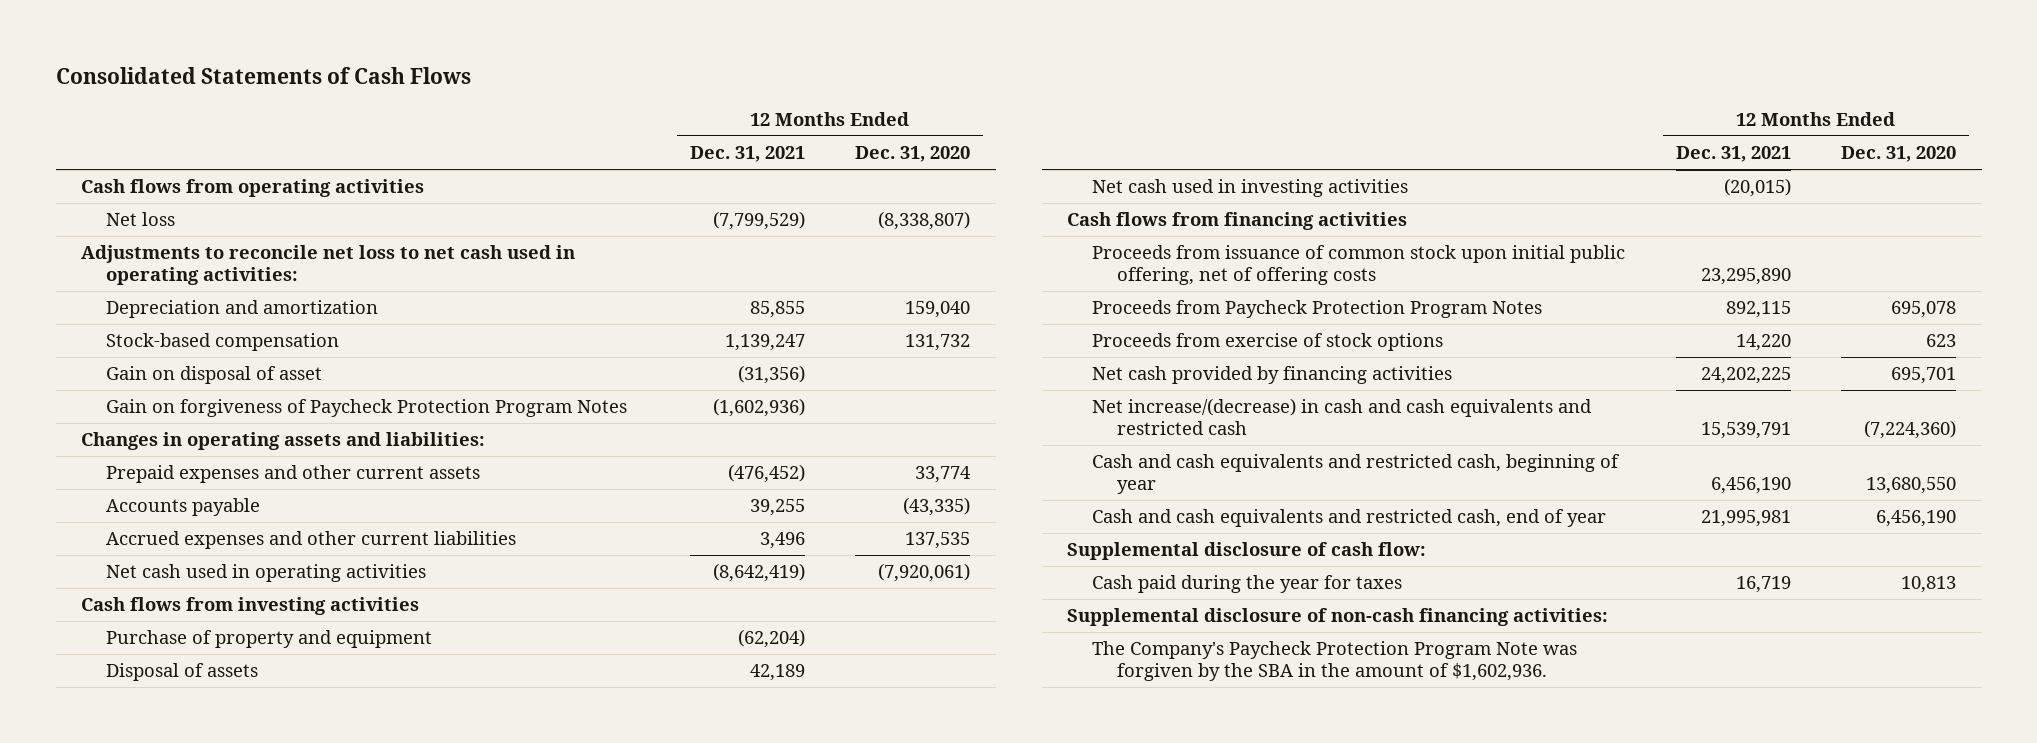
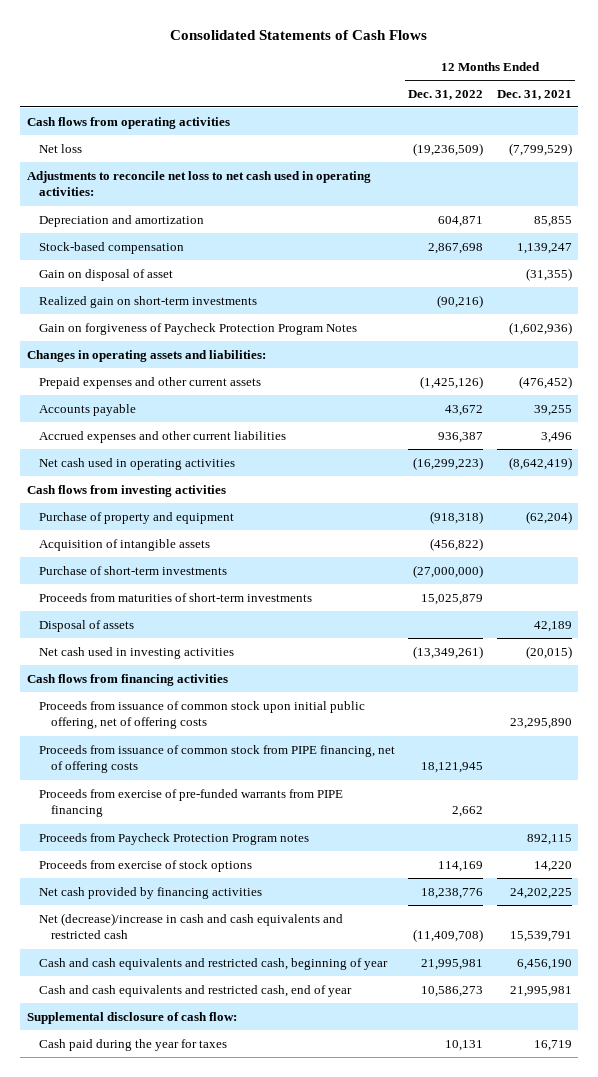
- | 12 Months Ended Dec. 31, 2021 | 12 Months Ended Dec. 31, 2020
+ | 12 Months Ended Dec. 31, 2022 | 12 Months Ended Dec. 31, 2021
- Gain on disposal of asset | (31,356) |
+ Gain on disposal of asset | | (31,355)
+ Realized gain on short-term investments | (90,216) |
+ Acquisition of intangible assets | (456,822) |
+ Purchase of short-term investments | (27,000,000) |
+ Proceeds from maturities of short-term investments | 15,025,879 |
- Proceeds from Paycheck Protection Program Notes | 892,115 | 695,078
+ Proceeds from issuance of common stock from PIPE financing, net of offering costs | 18,121,945 |
+ Proceeds from exercise of pre-funded warrants from PIPE financing | 2,662 |
+ Proceeds from Paycheck Protection Program notes | | 892,115
- Net increase/(decrease) in cash and cash equivalents and restricted cash | 15,539,791 | (7,224,360)
+ Net (decrease)/increase in cash and cash equivalents and restricted cash | (11,409,708) | 15,539,791
- Supplemental disclosure of non-cash financing activities:
- The Company's Paycheck Protection Program Note was forgiven by the SBA in the amount of $1,602,936.

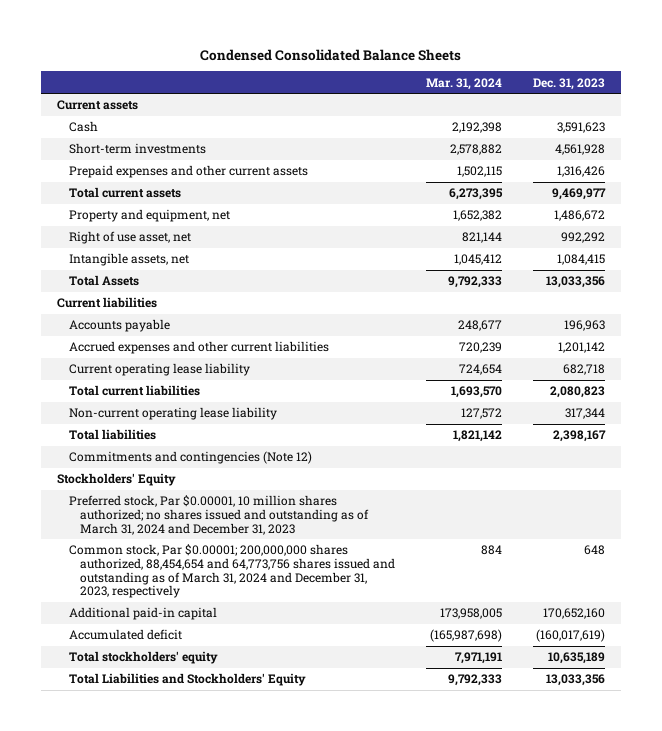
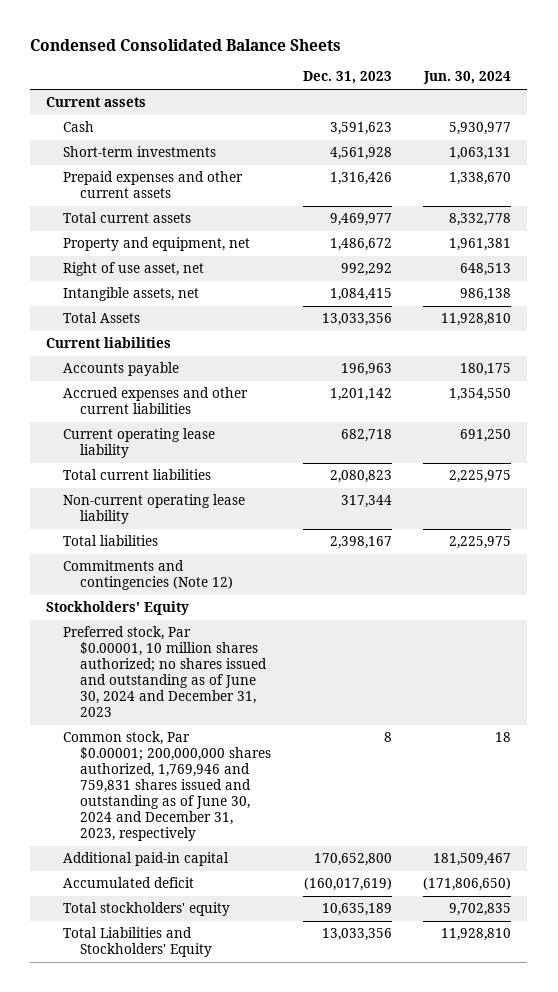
- | Mar. 31, 2024 | Dec. 31, 2023
+ | Dec. 31, 2023 | Jun. 30, 2024
- Preferred stock, Par $0.00001, 10 million shares authorized; no shares issued and outstanding as of March 31, 2024 and December 31, 2023
- Common stock, Par $0.00001; 200,000,000 shares authorized, 88,454,654 and 64,773,756 shares issued and outstanding as of March 31, 2024 and December 31, 2023, respectively | 884 | 648
- Additional paid-in capital | 173,958,005 | 170,652,160
+ Preferred stock, Par $0.00001, 10 million shares authorized; no shares issued and outstanding as of June 30, 2024 and December 31, 2023
+ Common stock, Par $0.00001; 200,000,000 shares authorized, 1,769,946 and 759,831 shares issued and outstanding as of June 30, 2024 and December 31, 2023, respectively | 8 | 18
+ Additional paid-in capital | 170,652,800 | 181,509,467

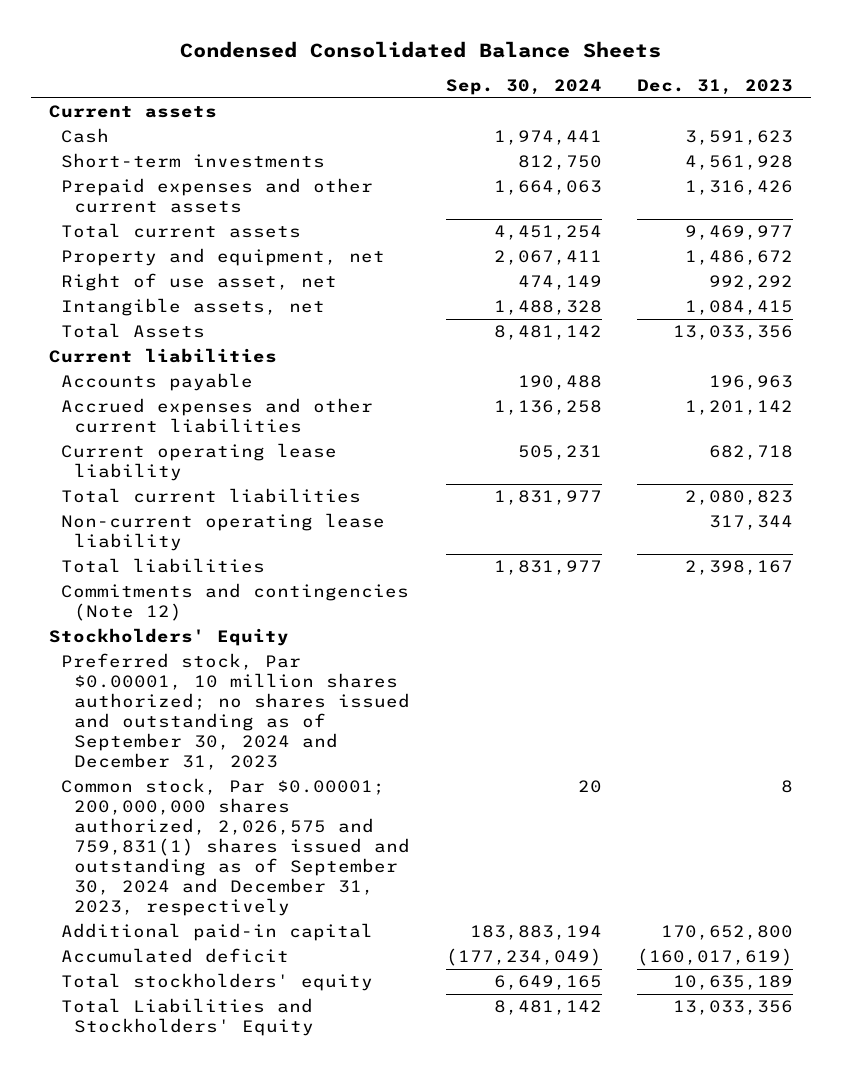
- | Dec. 31, 2023 | Jun. 30, 2024
+ | Sep. 30, 2024 | Dec. 31, 2023
- Preferred stock, Par $0.00001, 10 million shares authorized; no shares issued and outstanding as of June 30, 2024 and December 31, 2023
- Common stock, Par $0.00001; 200,000,000 shares authorized, 1,769,946 and 759,831 shares issued and outstanding as of June 30, 2024 and December 31, 2023, respectively | 8 | 18
+ Preferred stock, Par $0.00001, 10 million shares authorized; no shares issued and outstanding as of September 30, 2024 and December 31, 2023
+ Common stock, Par $0.00001; 200,000,000 shares authorized, 2,026,575 and 759,831(1) shares issued and outstanding as of September 30, 2024 and December 31, 2023, respectively | 20 | 8

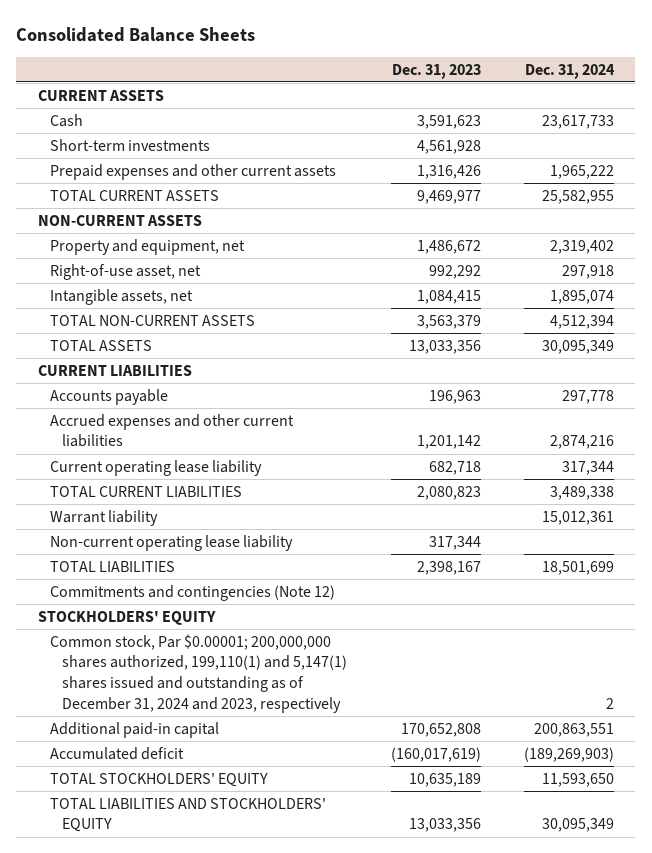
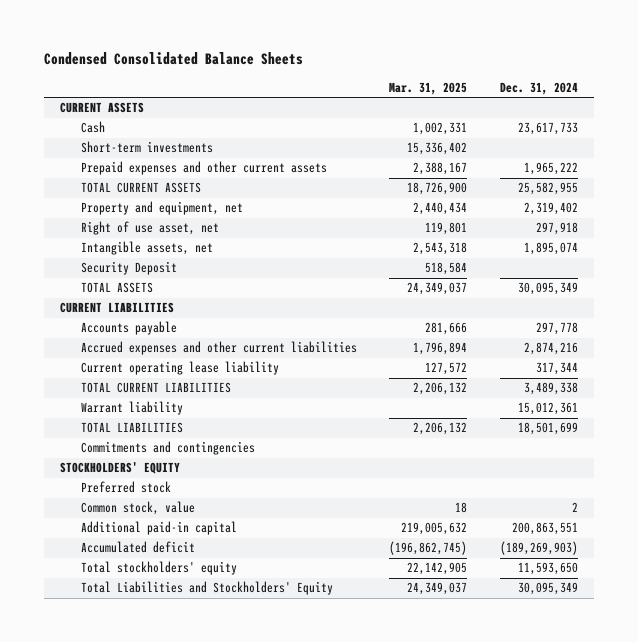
- Consolidated Balance Sheets
+ Condensed Consolidated Balance Sheets
- | Dec. 31, 2023 | Dec. 31, 2024
+ | Mar. 31, 2025 | Dec. 31, 2024
- NON-CURRENT ASSETS
- Right-of-use asset, net | 992,292 | 297,918
+ Right of use asset, net | 119,801 | 297,918
- TOTAL NON-CURRENT ASSETS | 3,563,379 | 4,512,394
+ Security Deposit | 518,584 |
- Non-current operating lease liability | 317,344 |
- Commitments and contingencies (Note 12)
+ Commitments and contingencies
- Common stock, Par $0.00001; 200,000,000 shares authorized, 199,110(1) and 5,147(1) shares issued and outstanding as of December 31, 2024 and 2023, respectively | | 2
+ Preferred stock
+ Common stock, value | 18 | 2
- TOTAL STOCKHOLDERS' EQUITY | 10,635,189 | 11,593,650
- TOTAL LIABILITIES AND STOCKHOLDERS' EQUITY | 13,033,356 | 30,095,349
+ Total stockholders' equity | 22,142,905 | 11,593,650
+ Total Liabilities and Stockholders' Equity | 24,349,037 | 30,095,349

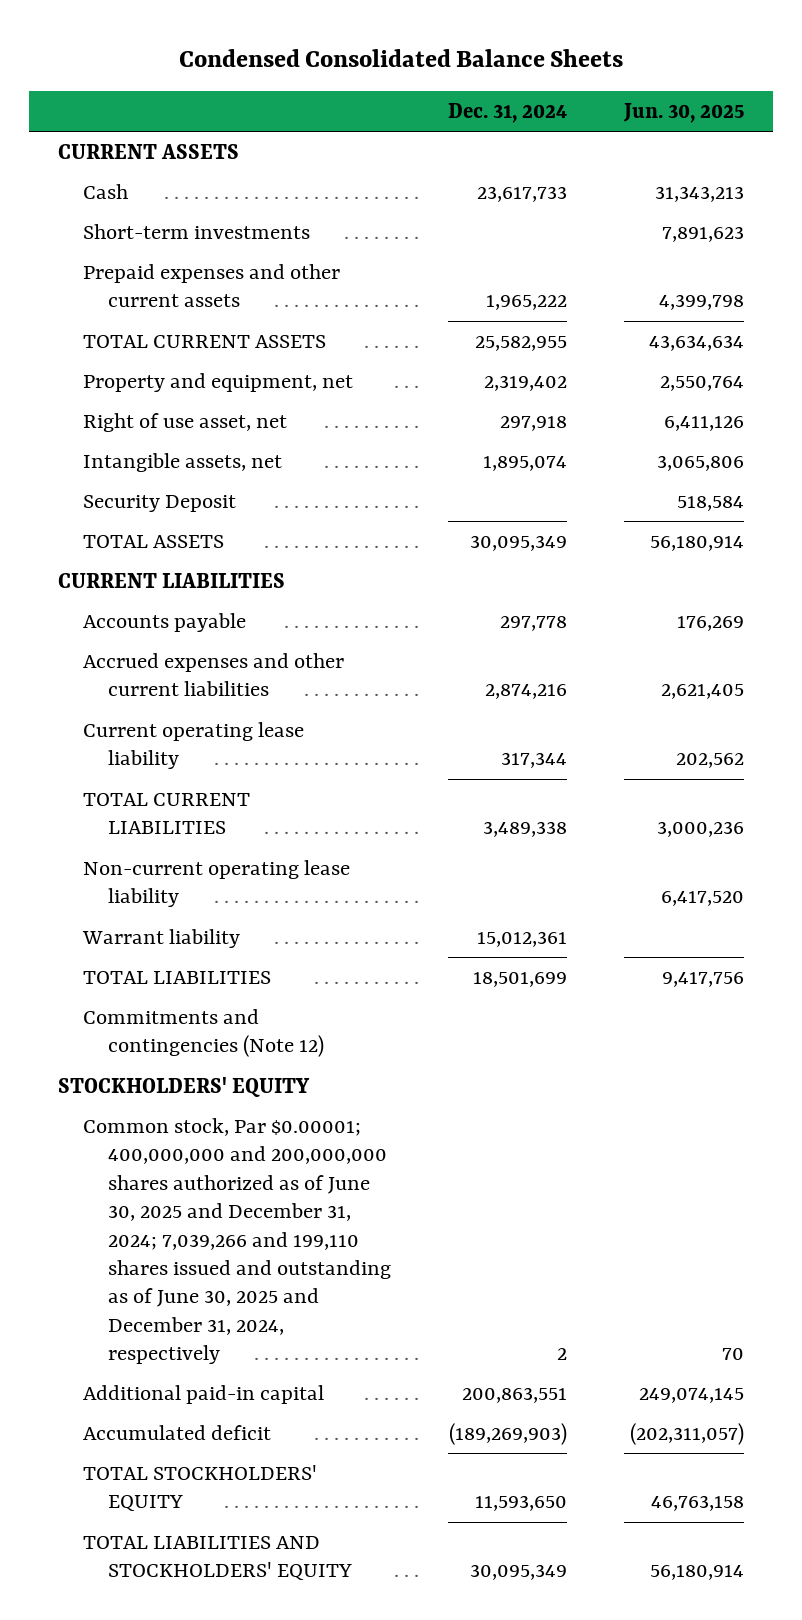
- | Mar. 31, 2025 | Dec. 31, 2024
+ | Dec. 31, 2024 | Jun. 30, 2025
+ Non-current operating lease liability | | 6,417,520
- Commitments and contingencies
+ Commitments and contingencies (Note 12)
- Preferred stock
- Common stock, value | 18 | 2
+ Common stock, Par $0.00001; 400,000,000 and 200,000,000 shares authorized as of June 30, 2025 and December 31, 2024; 7,039,266 and 199,110 shares issued and outstanding as of June 30, 2025 and December 31, 2024, respectively | 2 | 70
- Total stockholders' equity | 22,142,905 | 11,593,650
- Total Liabilities and Stockholders' Equity | 24,349,037 | 30,095,349
+ TOTAL STOCKHOLDERS' EQUITY | 11,593,650 | 46,763,158
+ TOTAL LIABILITIES AND STOCKHOLDERS' EQUITY | 30,095,349 | 56,180,914

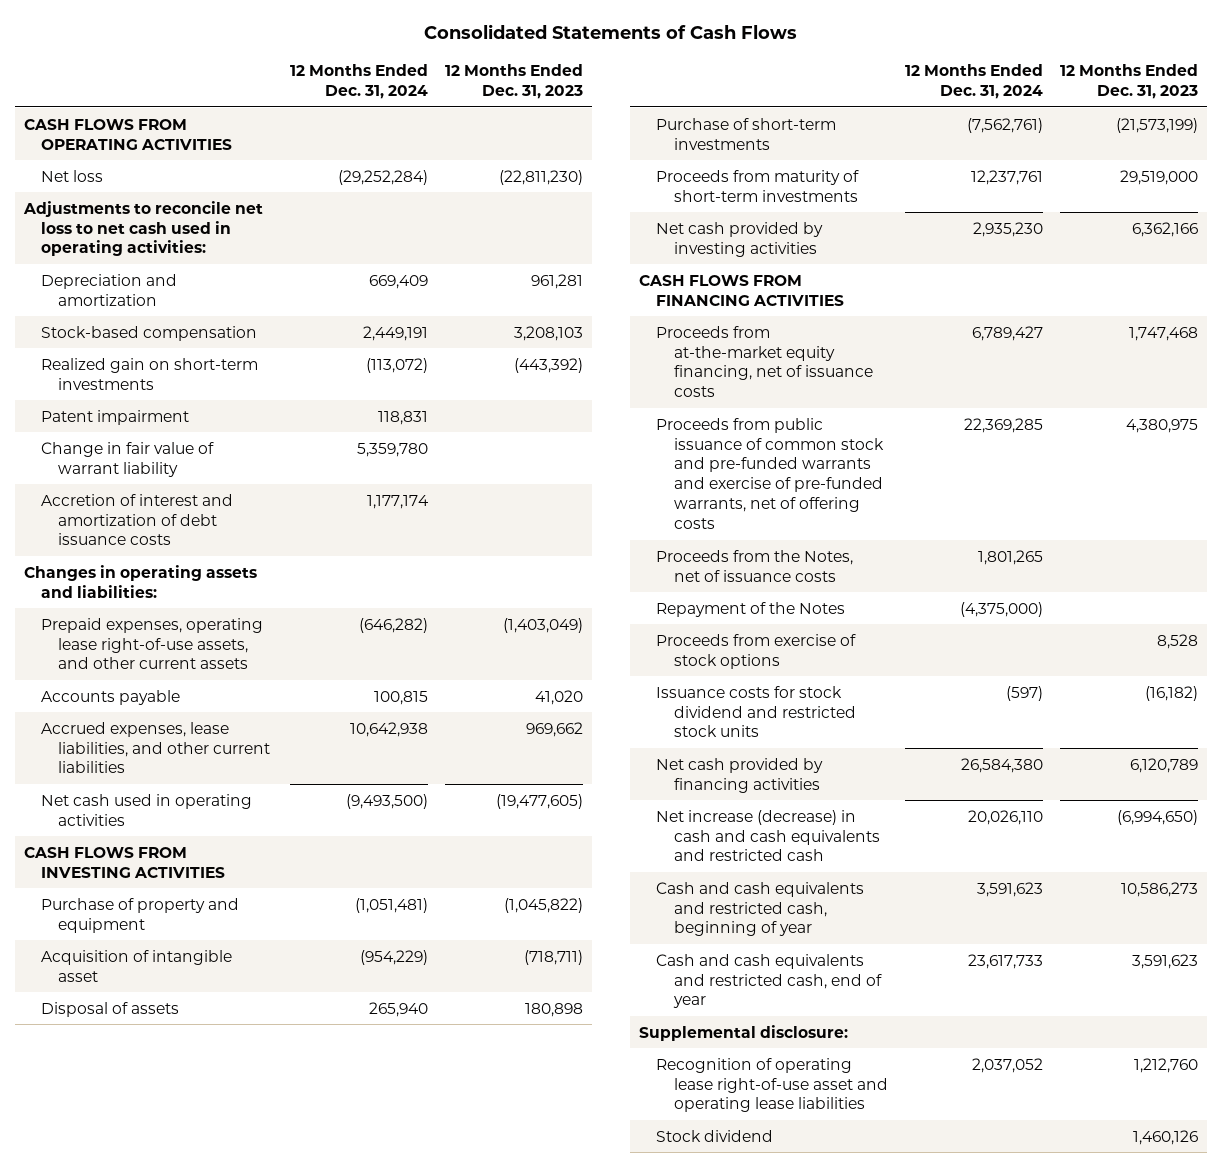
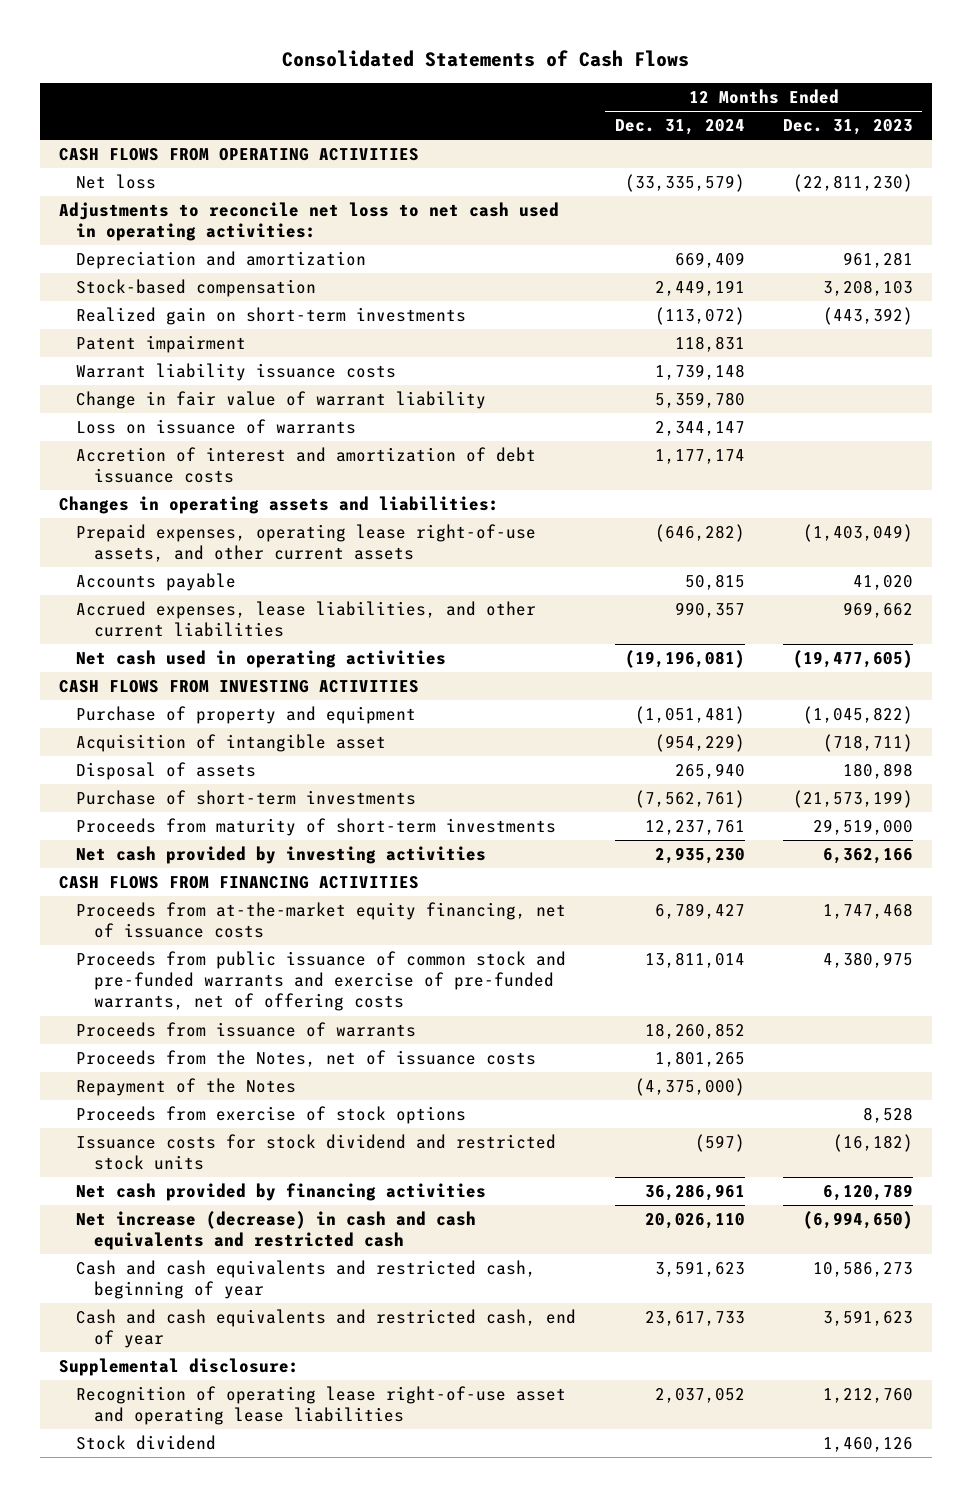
- Net loss | (29,252,284) | (22,811,230)
+ Net loss | (33,335,579) | (22,811,230)
+ Warrant liability issuance costs | 1,739,148 |
+ Loss on issuance of warrants | 2,344,147 |
- Accounts payable | 100,815 | 41,020
- Accrued expenses, lease liabilities, and other current liabilities | 10,642,938 | 969,662
- Net cash used in operating activities | (9,493,500) | (19,477,605)
+ Accounts payable | 50,815 | 41,020
+ Accrued expenses, lease liabilities, and other current liabilities | 990,357 | 969,662
+ Net cash used in operating activities | (19,196,081) | (19,477,605)
- Proceeds from public issuance of common stock and pre-funded warrants and exercise of pre-funded warrants, net of offering costs | 22,369,285 | 4,380,975
+ Proceeds from public issuance of common stock and pre-funded warrants and exercise of pre-funded warrants, net of offering costs | 13,811,014 | 4,380,975
+ Proceeds from issuance of warrants | 18,260,852 |
- Net cash provided by financing activities | 26,584,380 | 6,120,789
+ Net cash provided by financing activities | 36,286,961 | 6,120,789

